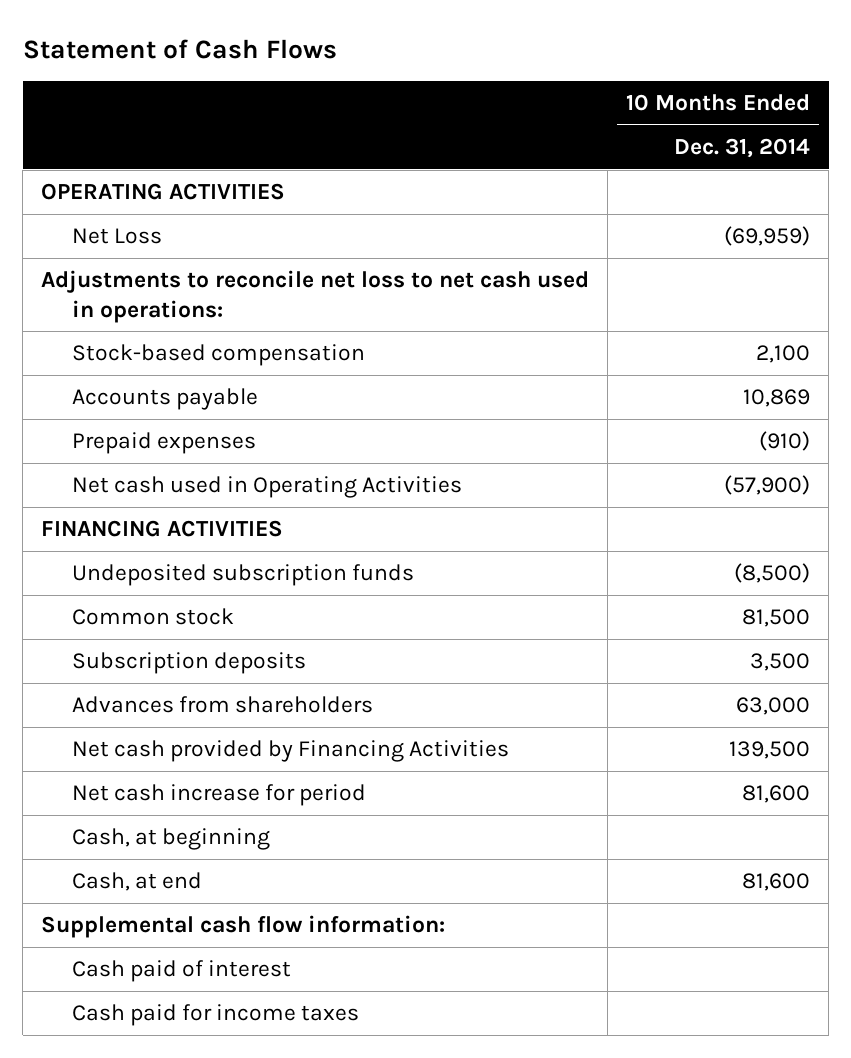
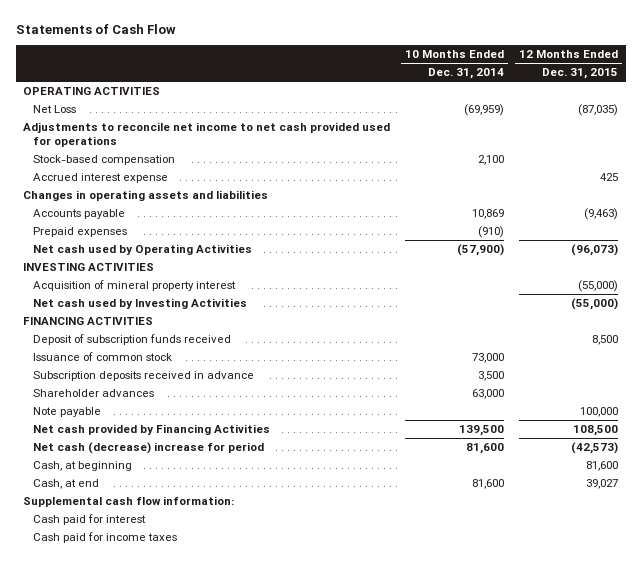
- Statement of Cash Flows
+ Statements of Cash Flow
- | 10 Months Ended Dec. 31, 2014
+ | 10 Months Ended Dec. 31, 2014 | 12 Months Ended Dec. 31, 2015
- Adjustments to reconcile net loss to net cash used in operations:
+ Adjustments to reconcile net income to net cash provided used for operations
+ Accrued interest expense | | 425
+ Changes in operating assets and liabilities
- Net cash used in Operating Activities | (57,900)
+ Net cash used by Operating Activities | (57,900) | (96,073)
+ INVESTING ACTIVITIES
+ Acquisition of mineral property interest | | (55,000)
+ Net cash used by Investing Activities | | (55,000)
- Undeposited subscription funds | (8,500)
- Common stock | 81,500
- Subscription deposits | 3,500
- Advances from shareholders | 63,000
+ Deposit of subscription funds received | | 8,500
+ Issuance of common stock | 73,000 |
+ Subscription deposits received in advance | 3,500 |
+ Shareholder advances | 63,000 |
+ Note payable | | 100,000
- Net cash increase for period | 81,600
+ Net cash (decrease) increase for period | 81,600 | (42,573)
- Cash paid of interest
+ Cash paid for interest

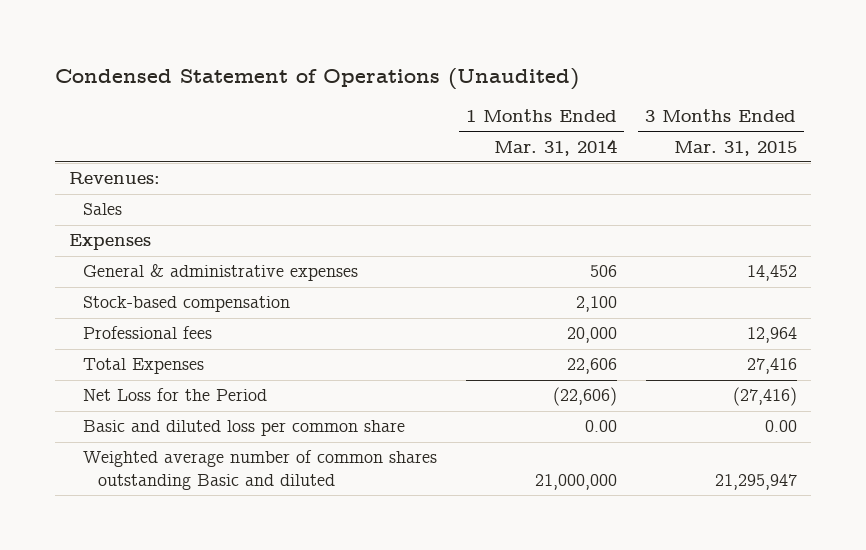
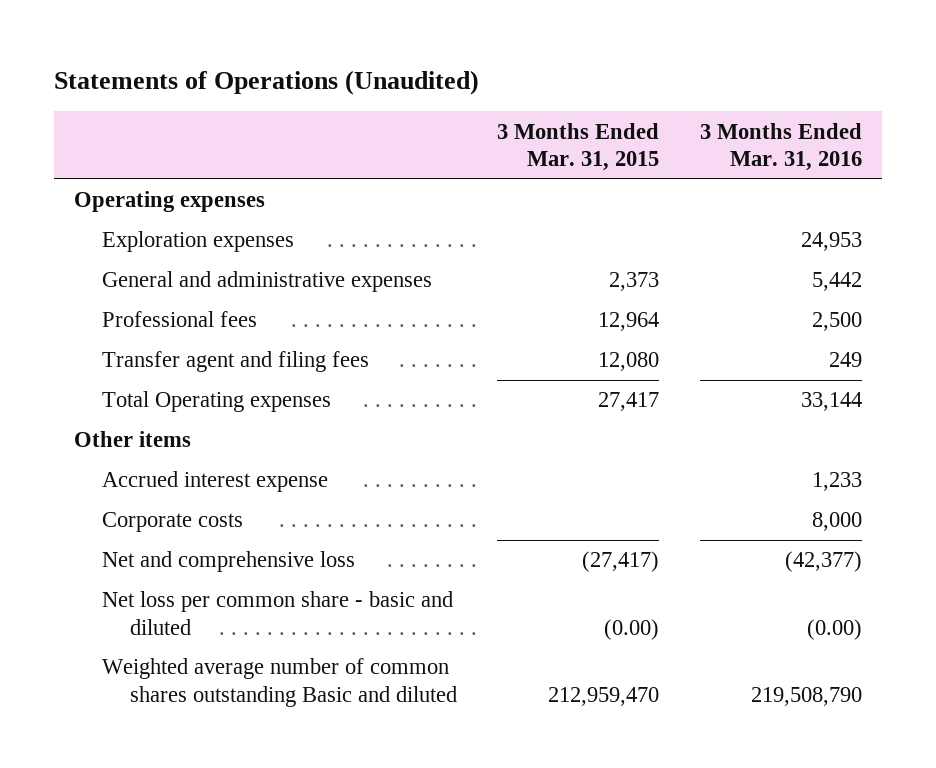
- Condensed Statement of Operations (Unaudited)
+ Statements of Operations (Unaudited)
- | 1 Months Ended Mar. 31, 2014 | 3 Months Ended Mar. 31, 2015
+ | 3 Months Ended Mar. 31, 2015 | 3 Months Ended Mar. 31, 2016
- Revenues:
- Sales
- Expenses
- General & administrative expenses | 506 | 14,452
- Stock-based compensation | 2,100 |
+ Operating expenses
+ Exploration expenses | | 24,953
+ General and administrative expenses | 2,373 | 5,442
- Total Expenses | 22,606 | 27,416
- Net Loss for the Period | (22,606) | (27,416)
- Basic and diluted loss per common share | 0.00 | 0.00
- Weighted average number of common shares outstanding Basic and diluted | 21,000,000 | 21,295,947
+ Transfer agent and filing fees | 12,080 | 249
+ Total Operating expenses | 27,417 | 33,144
+ Other items
+ Accrued interest expense | | 1,233
+ Corporate costs | | 8,000
+ Net and comprehensive loss | (27,417) | (42,377)
+ Net loss per common share - basic and diluted | (0.00) | (0.00)
+ Weighted average number of common shares outstanding Basic and diluted | 212,959,470 | 219,508,790

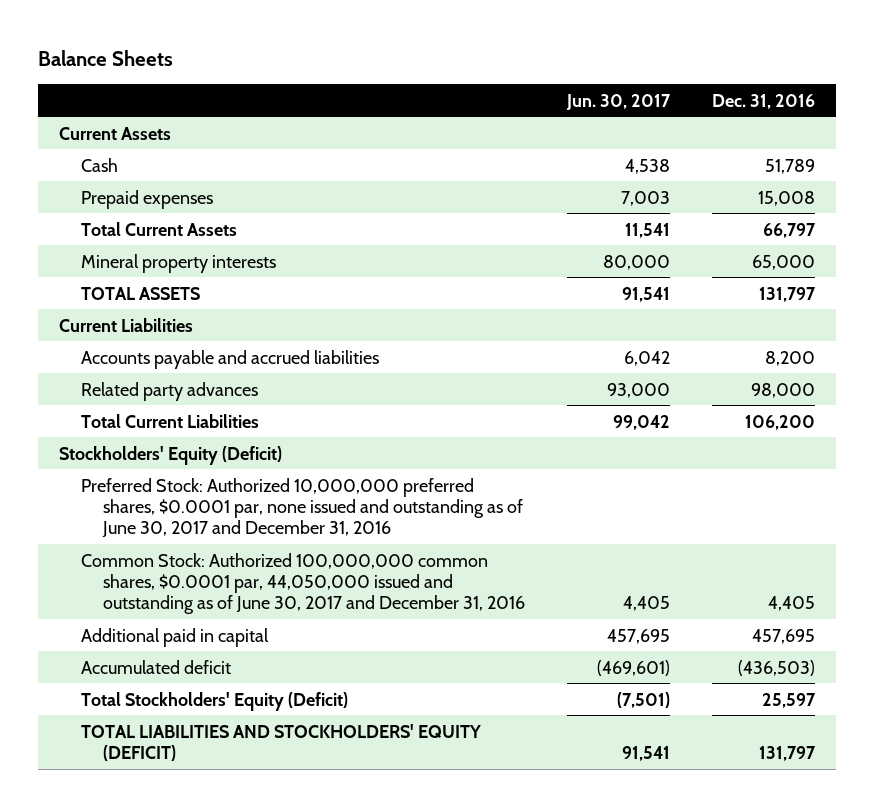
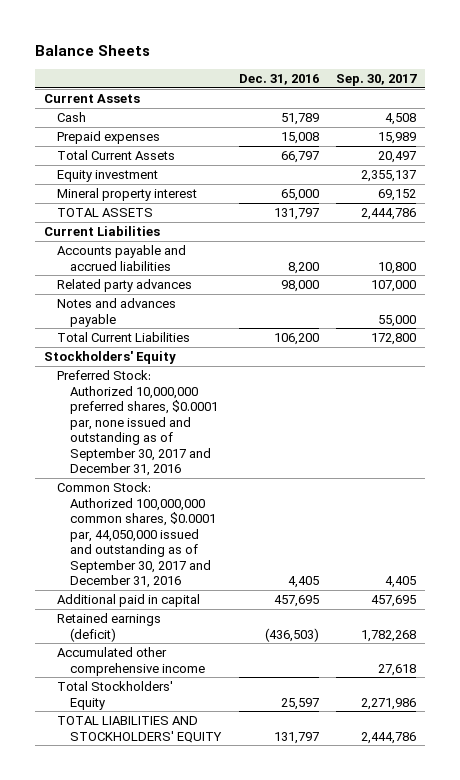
- | Jun. 30, 2017 | Dec. 31, 2016
+ | Dec. 31, 2016 | Sep. 30, 2017
- Mineral property interests | 80,000 | 65,000
+ Equity investment | | 2,355,137
+ Mineral property interest | 65,000 | 69,152
+ Notes and advances payable | | 55,000
- Stockholders' Equity (Deficit)
- Preferred Stock: Authorized 10,000,000 preferred shares, $0.0001 par, none issued and outstanding as of June 30, 2017 and December 31, 2016
- Common Stock: Authorized 100,000,000 common shares, $0.0001 par, 44,050,000 issued and outstanding as of June 30, 2017 and December 31, 2016 | 4,405 | 4,405
+ Stockholders' Equity
+ Preferred Stock: Authorized 10,000,000 preferred shares, $0.0001 par, none issued and outstanding as of September 30, 2017 and December 31, 2016
+ Common Stock: Authorized 100,000,000 common shares, $0.0001 par, 44,050,000 issued and outstanding as of September 30, 2017 and December 31, 2016 | 4,405 | 4,405
- Accumulated deficit | (469,601) | (436,503)
- Total Stockholders' Equity (Deficit) | (7,501) | 25,597
- TOTAL LIABILITIES AND STOCKHOLDERS' EQUITY (DEFICIT) | 91,541 | 131,797
+ Retained earnings (deficit) | (436,503) | 1,782,268
+ Accumulated other comprehensive income | | 27,618
+ Total Stockholders' Equity | 25,597 | 2,271,986
+ TOTAL LIABILITIES AND STOCKHOLDERS' EQUITY | 131,797 | 2,444,786

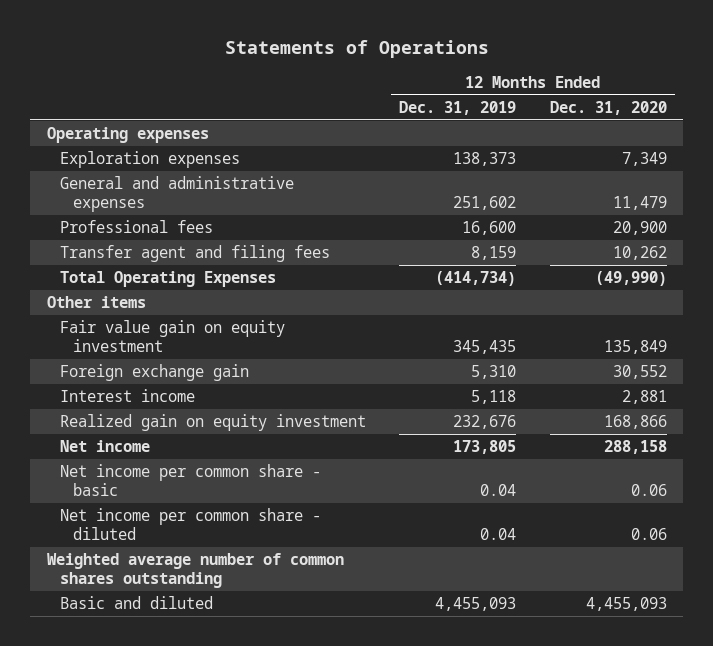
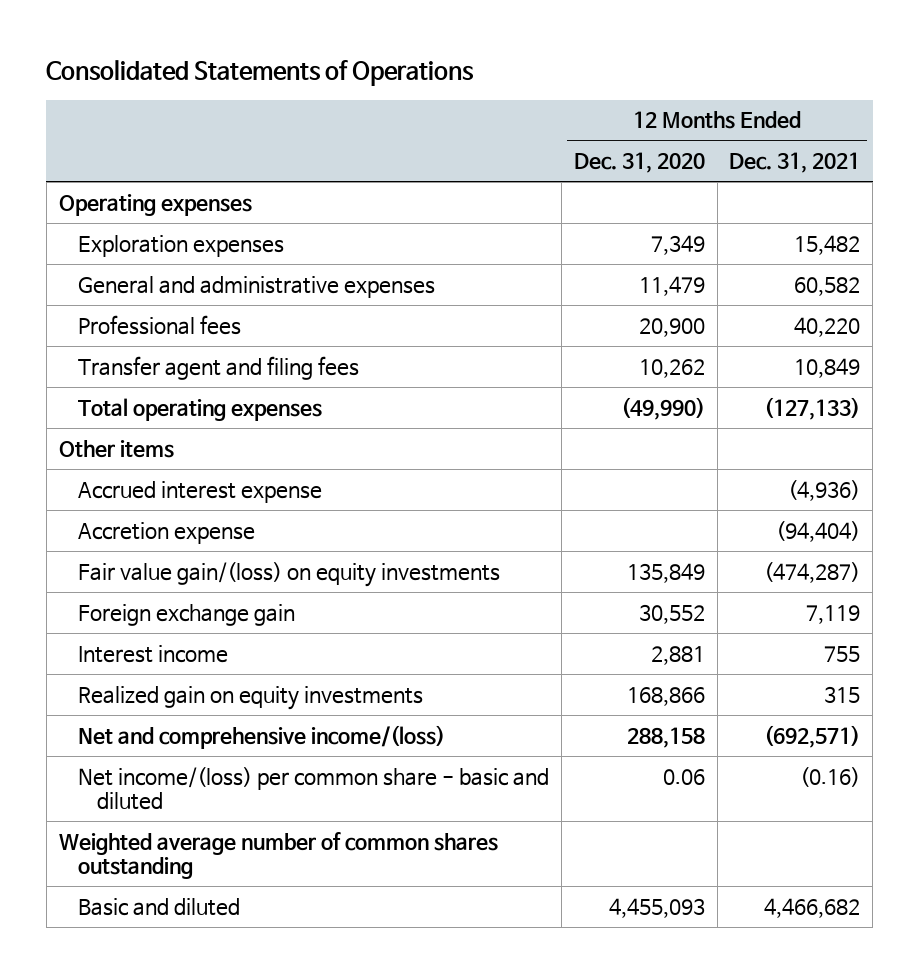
- Statements of Operations
+ Consolidated Statements of Operations
- | 12 Months Ended Dec. 31, 2019 | 12 Months Ended Dec. 31, 2020
+ | 12 Months Ended Dec. 31, 2020 | 12 Months Ended Dec. 31, 2021
- Total Operating Expenses | (414,734) | (49,990)
+ Total operating expenses | (49,990) | (127,133)
- Fair value gain on equity investment | 345,435 | 135,849
+ Accrued interest expense | | (4,936)
+ Accretion expense | | (94,404)
+ Fair value gain/(loss) on equity investments | 135,849 | (474,287)
- Realized gain on equity investment | 232,676 | 168,866
- Net income | 173,805 | 288,158
- Net income per common share - basic | 0.04 | 0.06
- Net income per common share - diluted | 0.04 | 0.06
+ Realized gain on equity investments | 168,866 | 315
+ Net and comprehensive income/(loss) | 288,158 | (692,571)
+ Net income/(loss) per common share - basic and diluted | 0.06 | (0.16)

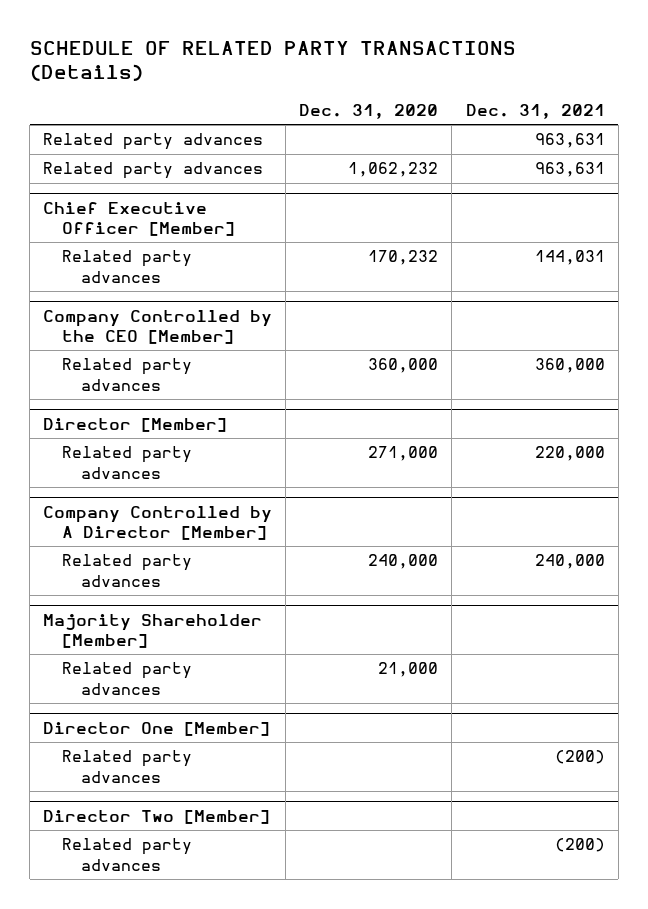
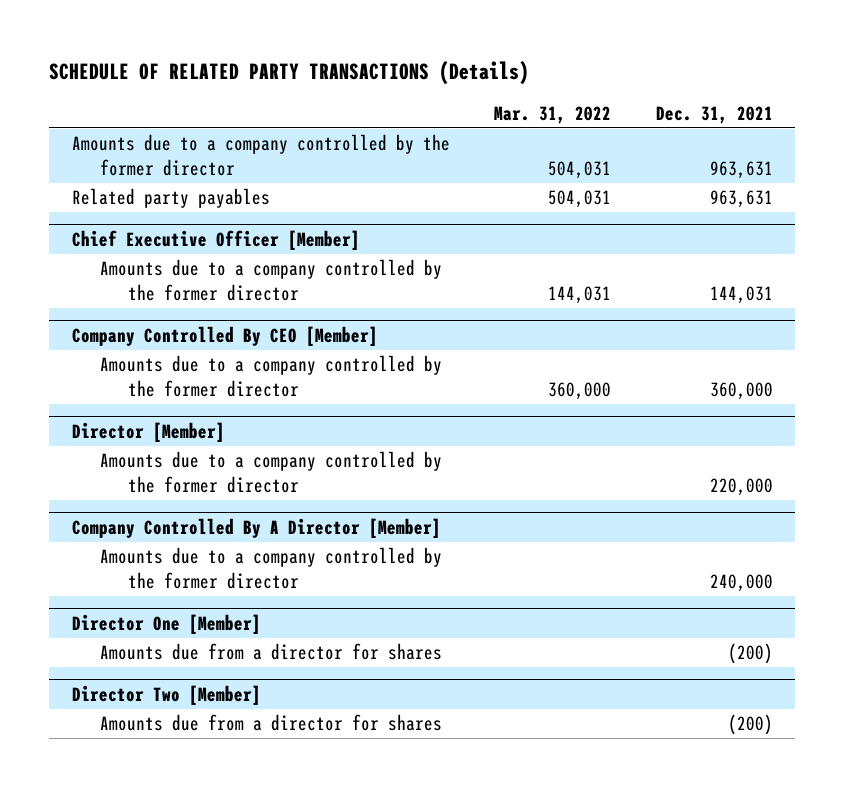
- | Dec. 31, 2020 | Dec. 31, 2021
+ | Mar. 31, 2022 | Dec. 31, 2021
- Related party advances | | 963,631
- Related party advances | 1,062,232 | 963,631
+ Amounts due to a company controlled by the former director | 504,031 | 963,631
+ Related party payables | 504,031 | 963,631
@ Chief Executive Officer [Member]
- Related party advances | 170,232 | 144,031
- Company Controlled by the CEO [Member]
- Related party advances | 360,000 | 360,000
@ Chief Executive Officer [Member]
+ Amounts due to a company controlled by the former director | 144,031 | 144,031
+ Company Controlled By CEO [Member]
+ Amounts due to a company controlled by the former director | 360,000 | 360,000
@ Director [Member]
- Related party advances | 271,000 | 220,000
- Company Controlled by A Director [Member]
- Related party advances | 240,000 | 240,000
- Majority Shareholder [Member]
- Related party advances | 21,000 |
@ Director [Member]
+ Amounts due to a company controlled by the former director | | 220,000
+ Company Controlled By A Director [Member]
+ Amounts due to a company controlled by the former director | | 240,000
@ Director One [Member]
- Related party advances | | (200)
+ Amounts due from a director for shares | | (200)
@ Director Two [Member]
- Related party advances | | (200)
+ Amounts due from a director for shares | | (200)

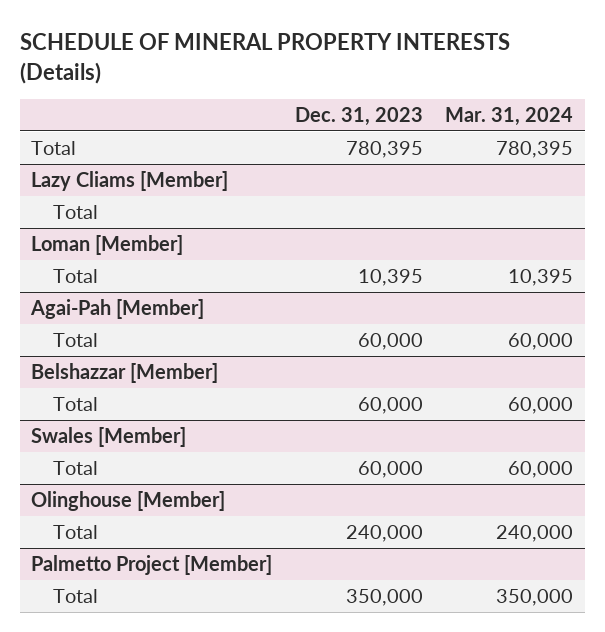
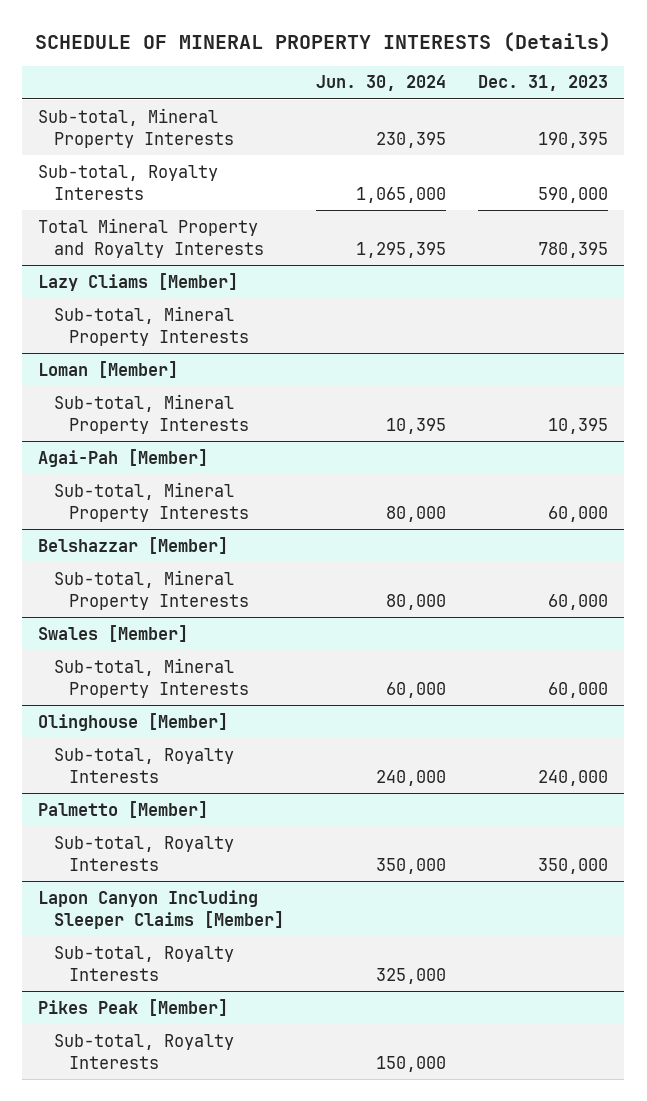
- | Dec. 31, 2023 | Mar. 31, 2024
+ | Jun. 30, 2024 | Dec. 31, 2023
- Total | 780,395 | 780,395
+ Sub-total, Mineral Property Interests | 230,395 | 190,395
+ Sub-total, Royalty Interests | 1,065,000 | 590,000
+ Total Mineral Property and Royalty Interests | 1,295,395 | 780,395
@ Lazy Cliams [Member]
- Total
+ Sub-total, Mineral Property Interests
@ Loman [Member]
- Total | 10,395 | 10,395
+ Sub-total, Mineral Property Interests | 10,395 | 10,395
@ Agai-Pah [Member]
- Total | 60,000 | 60,000
+ Sub-total, Mineral Property Interests | 80,000 | 60,000
@ Belshazzar [Member]
- Total | 60,000 | 60,000
+ Sub-total, Mineral Property Interests | 80,000 | 60,000
@ Swales [Member]
- Total | 60,000 | 60,000
+ Sub-total, Mineral Property Interests | 60,000 | 60,000
@ Olinghouse [Member]
- Total | 240,000 | 240,000
- Palmetto Project [Member]
- Total | 350,000 | 350,000
@ Olinghouse [Member]
+ Sub-total, Royalty Interests | 240,000 | 240,000
+ Palmetto [Member]
+ Sub-total, Royalty Interests | 350,000 | 350,000
+ Lapon Canyon Including Sleeper Claims [Member]
+ Sub-total, Royalty Interests | 325,000 |
+ Pikes Peak [Member]
+ Sub-total, Royalty Interests | 150,000 |

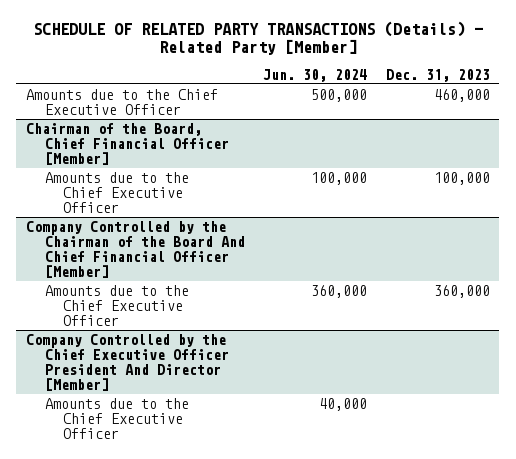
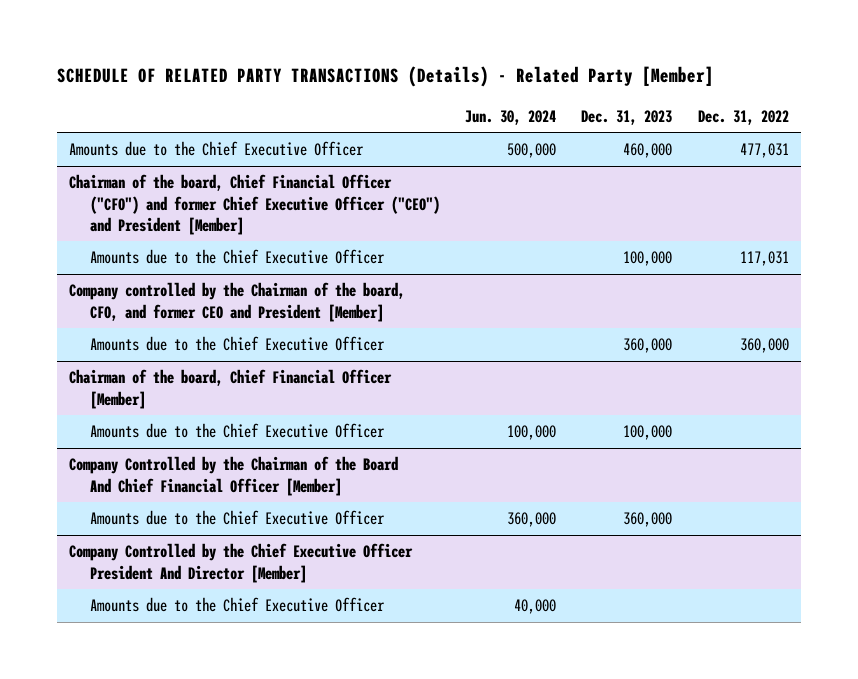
- | Jun. 30, 2024 | Dec. 31, 2023
+ | Jun. 30, 2024 | Dec. 31, 2023 | Dec. 31, 2022
- Chairman of the Board, Chief Financial Officer [Member]
+ Chairman of the board, Chief Financial Officer ("CFO") and former Chief Executive Officer ("CEO") and President [Member]
+ Amounts due to the Chief Executive Officer | | 100,000 | 117,031
+ Company controlled by the Chairman of the board, CFO, and former CEO and President [Member]
+ Amounts due to the Chief Executive Officer | | 360,000 | 360,000
+ Chairman of the board, Chief Financial Officer [Member]

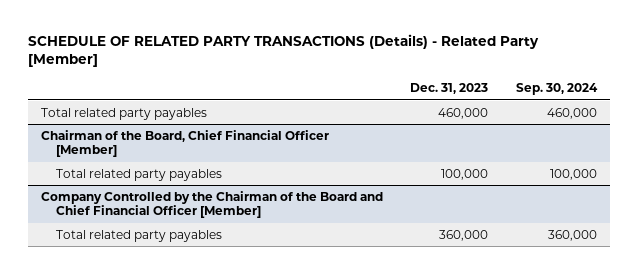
- | Jun. 30, 2024 | Dec. 31, 2023 | Dec. 31, 2022
+ | Dec. 31, 2023 | Sep. 30, 2024
- Amounts due to the Chief Executive Officer | 500,000 | 460,000 | 477,031
- Chairman of the board, Chief Financial Officer ("CFO") and former Chief Executive Officer ("CEO") and President [Member]
- Amounts due to the Chief Executive Officer | | 100,000 | 117,031
- Company controlled by the Chairman of the board, CFO, and former CEO and President [Member]
- Amounts due to the Chief Executive Officer | | 360,000 | 360,000
- Chairman of the board, Chief Financial Officer [Member]
- Amounts due to the Chief Executive Officer | 100,000 | 100,000 |
- Company Controlled by the Chairman of the Board And Chief Financial Officer [Member]
- Amounts due to the Chief Executive Officer | 360,000 | 360,000 |
- Company Controlled by the Chief Executive Officer President And Director [Member]
- Amounts due to the Chief Executive Officer | 40,000 | |
+ Total related party payables | 460,000 | 460,000
+ Chairman of the Board, Chief Financial Officer [Member]
+ Total related party payables | 100,000 | 100,000
+ Company Controlled by the Chairman of the Board and Chief Financial Officer [Member]
+ Total related party payables | 360,000 | 360,000

